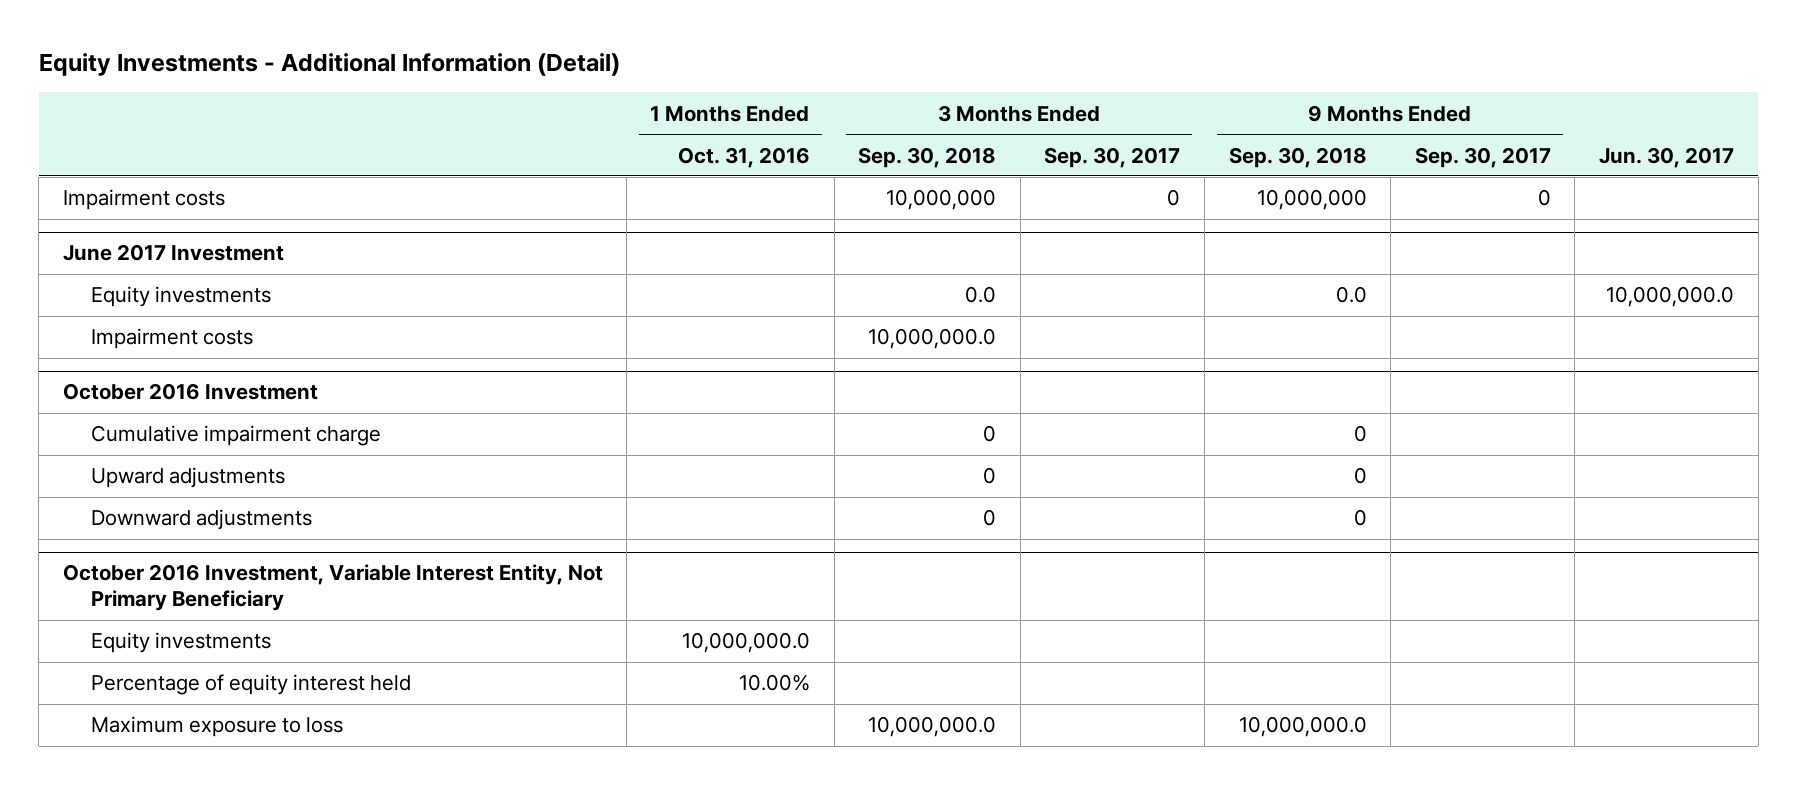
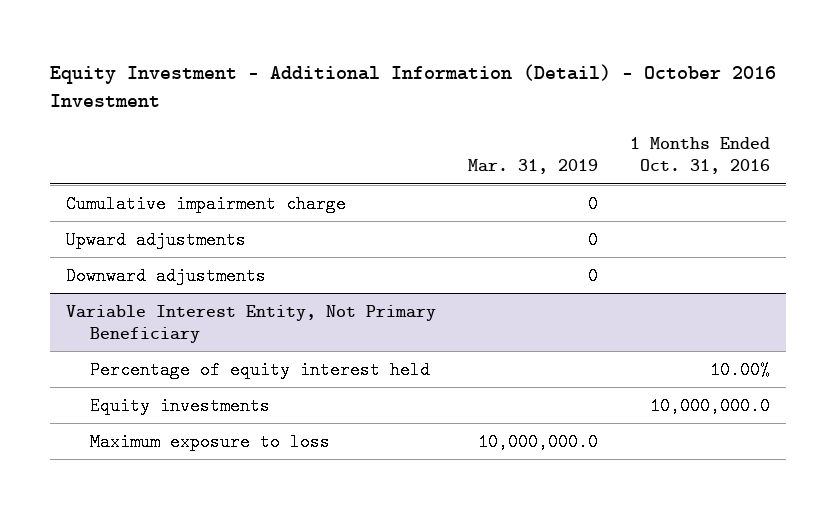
- Equity Investments - Additional Information (Detail)
+ Equity Investment - Additional Information (Detail) - October 2016 Investment
- | 1 Months Ended Oct. 31, 2016 | 3 Months Ended Sep. 30, 2018 | 3 Months Ended Sep. 30, 2017 | 9 Months Ended Sep. 30, 2018 | 9 Months Ended Sep. 30, 2017 | Jun. 30, 2017
+ | Mar. 31, 2019 | 1 Months Ended Oct. 31, 2016
- Impairment costs | | 10,000,000 | 0 | 10,000,000 | 0 |
- June 2017 Investment
- Equity investments | | 0.0 | | 0.0 | | 10,000,000.0
- Impairment costs | | 10,000,000.0 | | | |
- October 2016 Investment
- Cumulative impairment charge | | 0 | | 0 | |
- Upward adjustments | | 0 | | 0 | |
- Downward adjustments | | 0 | | 0 | |
- October 2016 Investment, Variable Interest Entity, Not Primary Beneficiary
- Equity investments | 10,000,000.0 | | | | |
- Percentage of equity interest held | 10.00% | | | | |
- Maximum exposure to loss | | 10,000,000.0 | | 10,000,000.0 | |
+ Cumulative impairment charge | 0 |
+ Upward adjustments | 0 |
+ Downward adjustments | 0 |
+ Variable Interest Entity, Not Primary Beneficiary
+ Percentage of equity interest held | | 10.00%
+ Equity investments | | 10,000,000.0
+ Maximum exposure to loss | 10,000,000.0 |

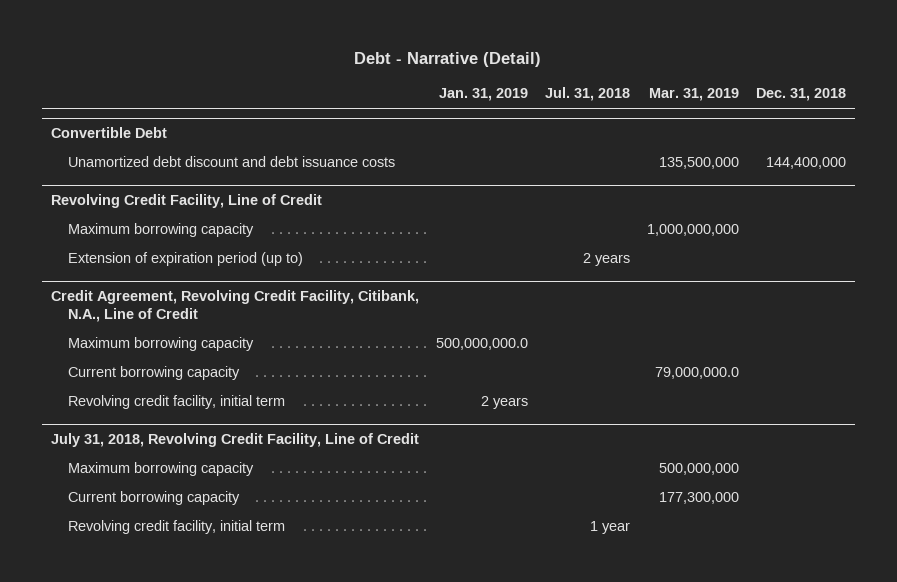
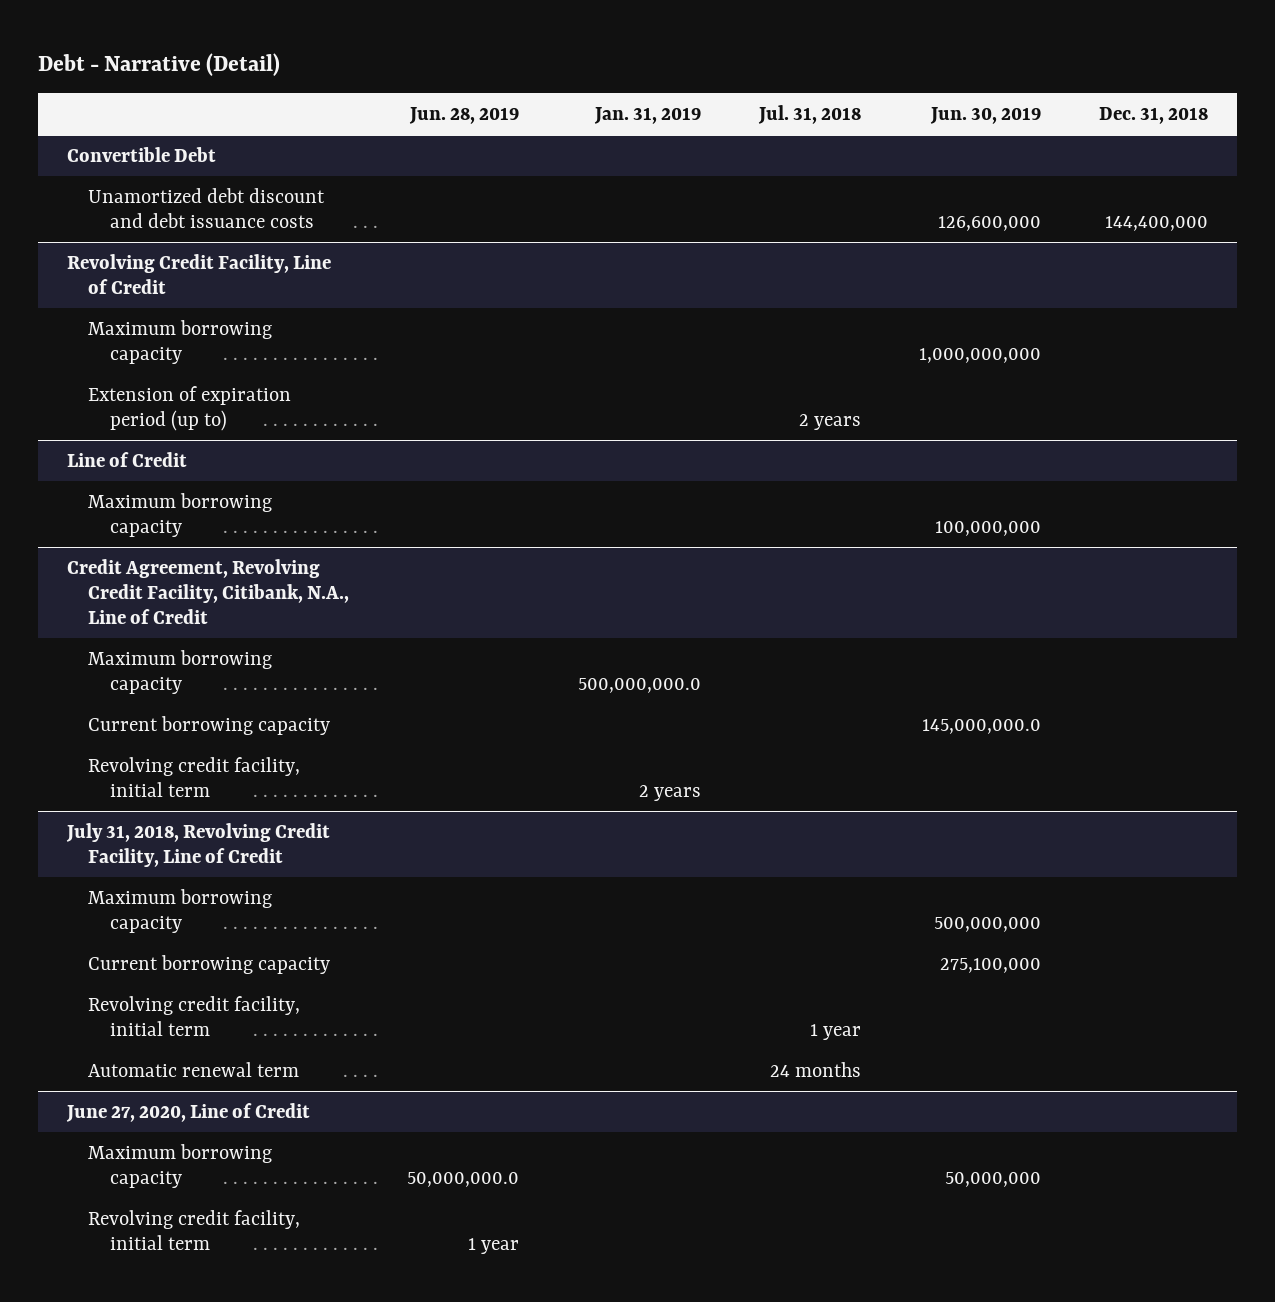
- | Jan. 31, 2019 | Jul. 31, 2018 | Mar. 31, 2019 | Dec. 31, 2018
+ | Jun. 28, 2019 | Jan. 31, 2019 | Jul. 31, 2018 | Jun. 30, 2019 | Dec. 31, 2018
+ Line of Credit
+ Maximum borrowing capacity | | | | 100,000,000 |
@ July 31, 2018, Revolving Credit Facility, Line of Credit
+ Automatic renewal term | | | 24 months | |
+ June 27, 2020, Line of Credit
+ Maximum borrowing capacity | 50,000,000.0 | | | 50,000,000 |
+ Revolving credit facility, initial term | 1 year | | | |

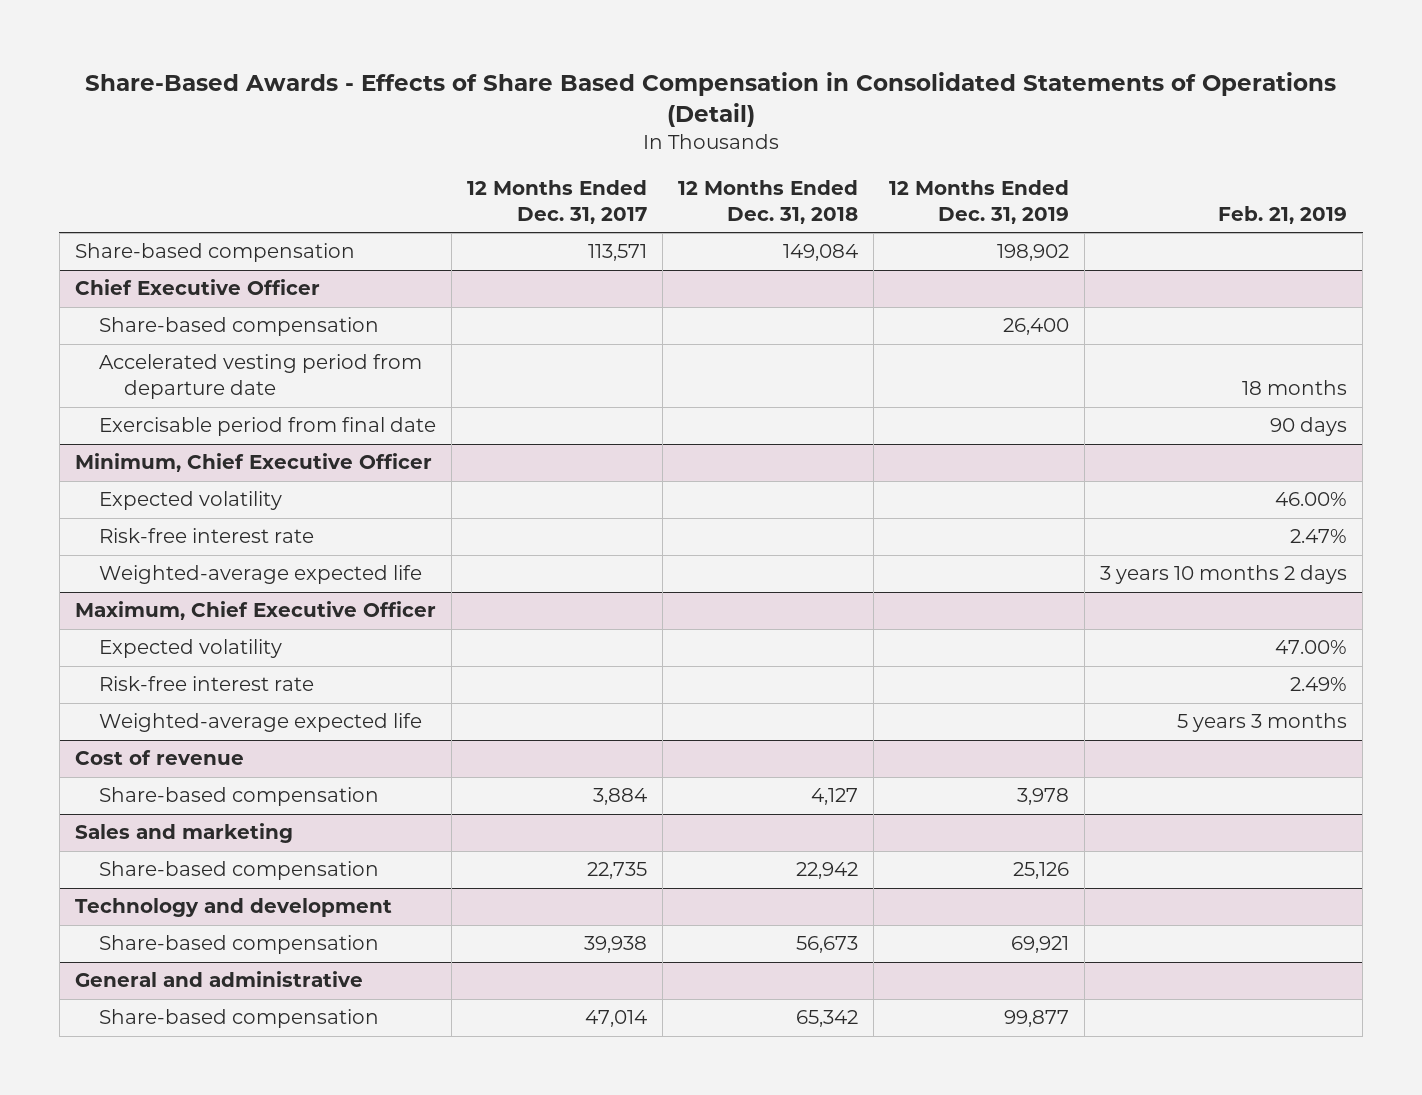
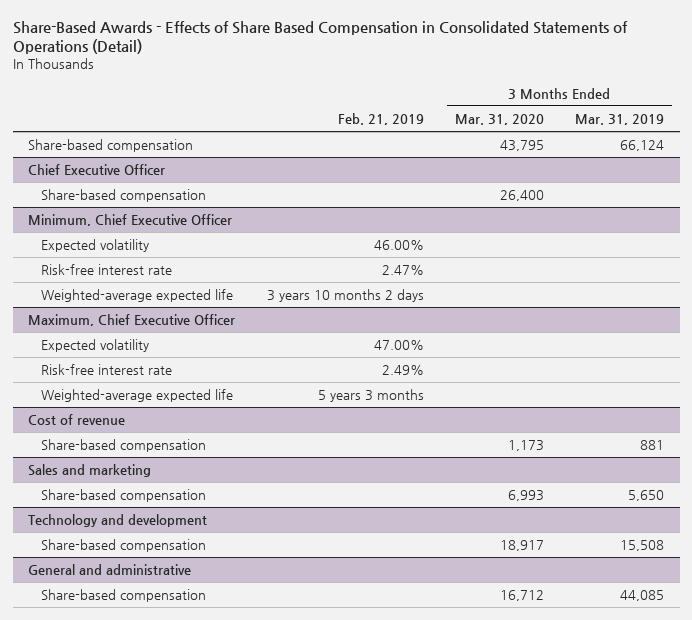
- | 12 Months Ended Dec. 31, 2017 | 12 Months Ended Dec. 31, 2018 | 12 Months Ended Dec. 31, 2019 | Feb. 21, 2019
+ | Feb. 21, 2019 | 3 Months Ended Mar. 31, 2020 | 3 Months Ended Mar. 31, 2019
@ Chief Executive Officer
- Accelerated vesting period from departure date | | | | 18 months
- Exercisable period from final date | | | | 90 days

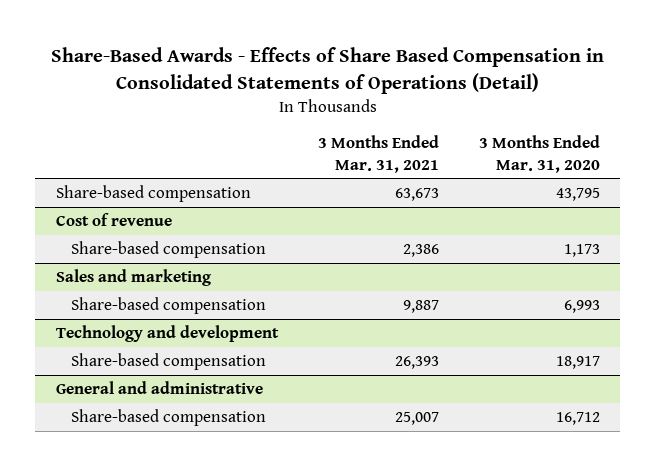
- | Feb. 21, 2019 | 3 Months Ended Mar. 31, 2020 | 3 Months Ended Mar. 31, 2019
+ | 3 Months Ended Mar. 31, 2021 | 3 Months Ended Mar. 31, 2020
- Chief Executive Officer
- Share-based compensation | | 26,400 |
- Minimum, Chief Executive Officer
- Expected volatility | 46.00% | |
- Risk-free interest rate | 2.47% | |
- Weighted-average expected life | 3 years 10 months 2 days | |
- Maximum, Chief Executive Officer
- Expected volatility | 47.00% | |
- Risk-free interest rate | 2.49% | |
- Weighted-average expected life | 5 years 3 months | |

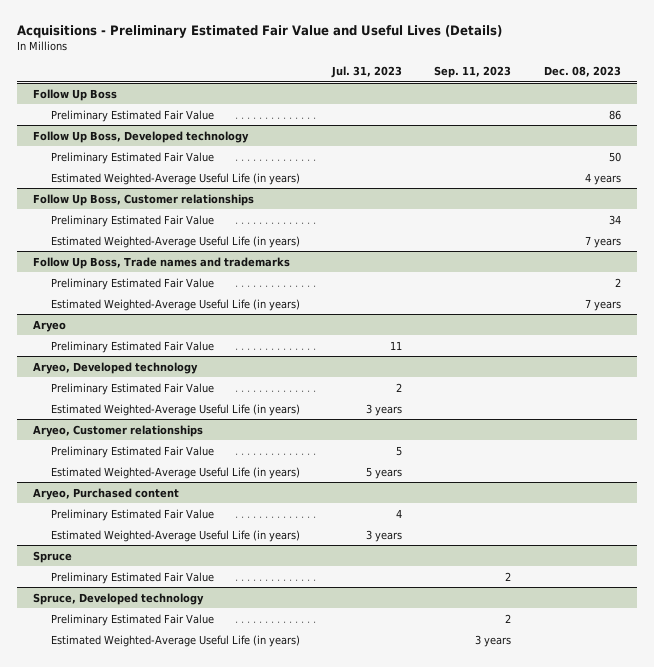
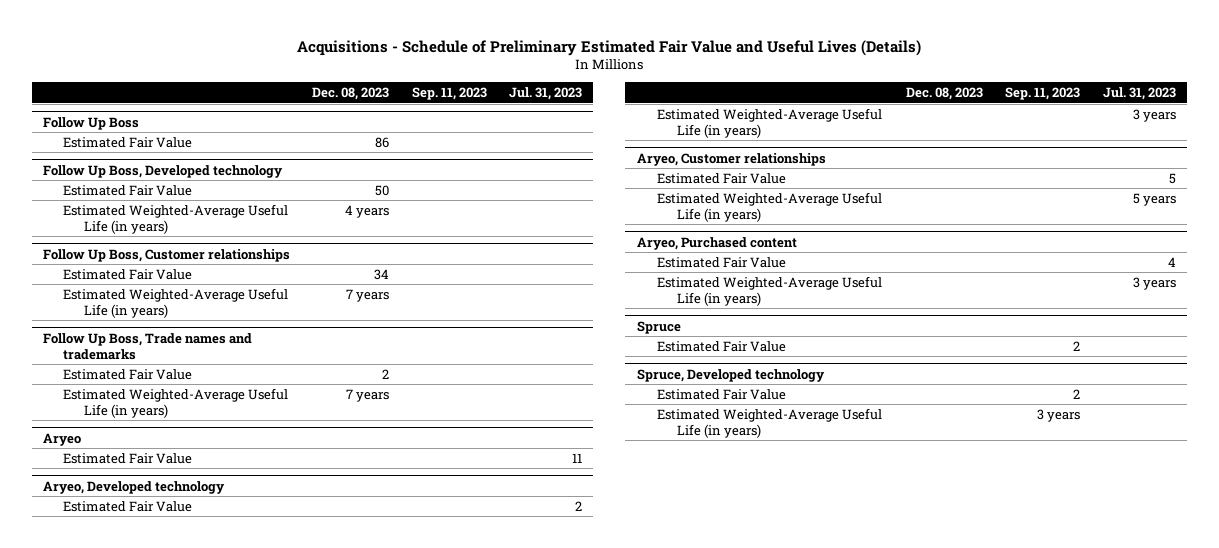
- Acquisitions - Preliminary Estimated Fair Value and Useful Lives (Details)
+ Acquisitions - Schedule of Preliminary Estimated Fair Value and Useful Lives (Details)
- | Jul. 31, 2023 | Sep. 11, 2023 | Dec. 08, 2023
+ | Dec. 08, 2023 | Sep. 11, 2023 | Jul. 31, 2023
@ Follow Up Boss
- Preliminary Estimated Fair Value | | | 86
+ Estimated Fair Value | 86 | |
@ Follow Up Boss, Developed technology
- Preliminary Estimated Fair Value | | | 50
+ Estimated Fair Value | 50 | |
@ Follow Up Boss, Customer relationships
- Preliminary Estimated Fair Value | | | 34
+ Estimated Fair Value | 34 | |
@ Follow Up Boss, Trade names and trademarks
- Preliminary Estimated Fair Value | | | 2
+ Estimated Fair Value | 2 | |
@ Aryeo
- Preliminary Estimated Fair Value | 11 | |
+ Estimated Fair Value | | | 11
@ Aryeo, Developed technology
- Preliminary Estimated Fair Value | 2 | |
+ Estimated Fair Value | | | 2
@ Aryeo, Customer relationships
- Preliminary Estimated Fair Value | 5 | |
+ Estimated Fair Value | | | 5
@ Aryeo, Purchased content
- Preliminary Estimated Fair Value | 4 | |
+ Estimated Fair Value | | | 4
@ Spruce
- Preliminary Estimated Fair Value | | 2 |
+ Estimated Fair Value | | 2 |
@ Spruce, Developed technology
- Preliminary Estimated Fair Value | | 2 |
+ Estimated Fair Value | | 2 |

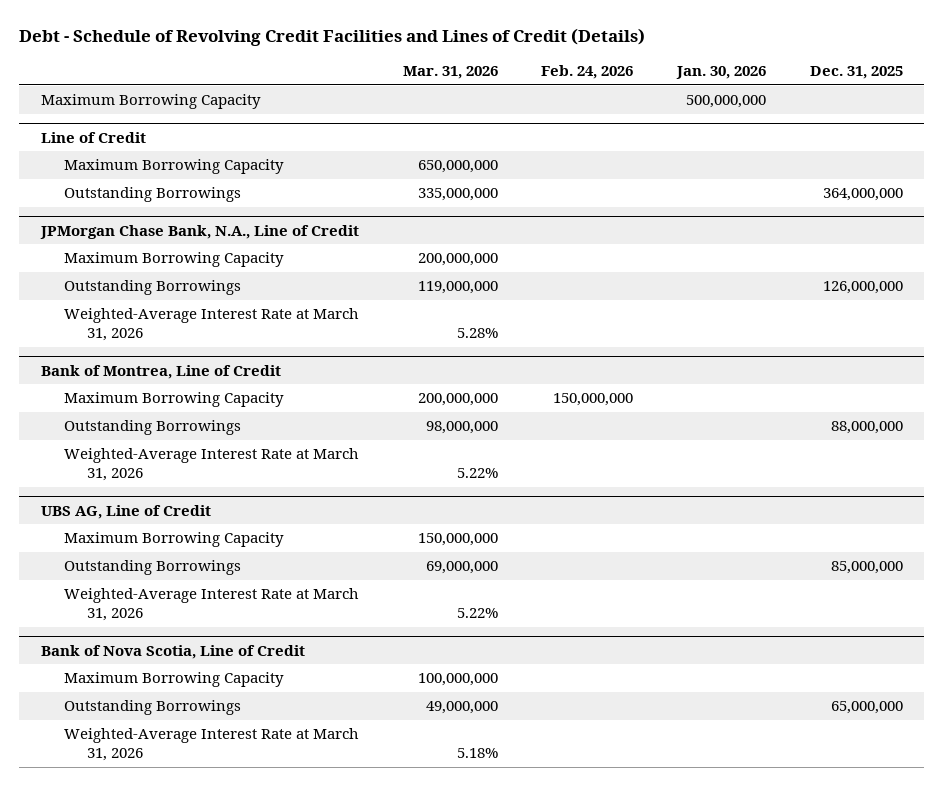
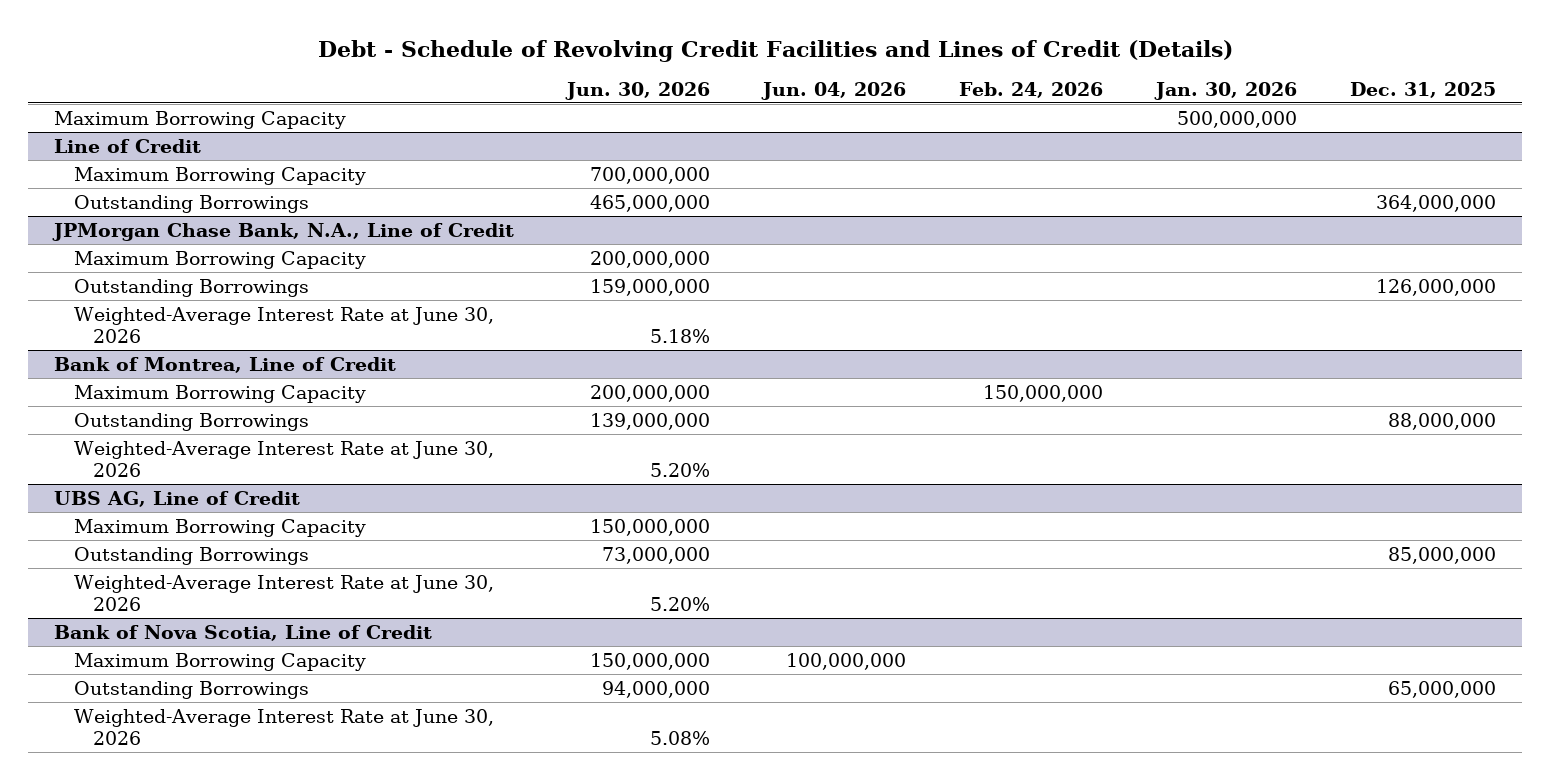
- | Mar. 31, 2026 | Feb. 24, 2026 | Jan. 30, 2026 | Dec. 31, 2025
+ | Jun. 30, 2026 | Jun. 04, 2026 | Feb. 24, 2026 | Jan. 30, 2026 | Dec. 31, 2025
@ JPMorgan Chase Bank, N.A., Line of Credit
- Weighted-Average Interest Rate at March 31, 2026 | 5.28% | | |
+ Weighted-Average Interest Rate at June 30, 2026 | 5.18% | | | |
@ Bank of Montrea, Line of Credit
- Weighted-Average Interest Rate at March 31, 2026 | 5.22% | | |
+ Weighted-Average Interest Rate at June 30, 2026 | 5.20% | | | |
@ UBS AG, Line of Credit
- Weighted-Average Interest Rate at March 31, 2026 | 5.22% | | |
+ Weighted-Average Interest Rate at June 30, 2026 | 5.20% | | | |
@ Bank of Nova Scotia, Line of Credit
- Weighted-Average Interest Rate at March 31, 2026 | 5.18% | | |
+ Weighted-Average Interest Rate at June 30, 2026 | 5.08% | | | |

